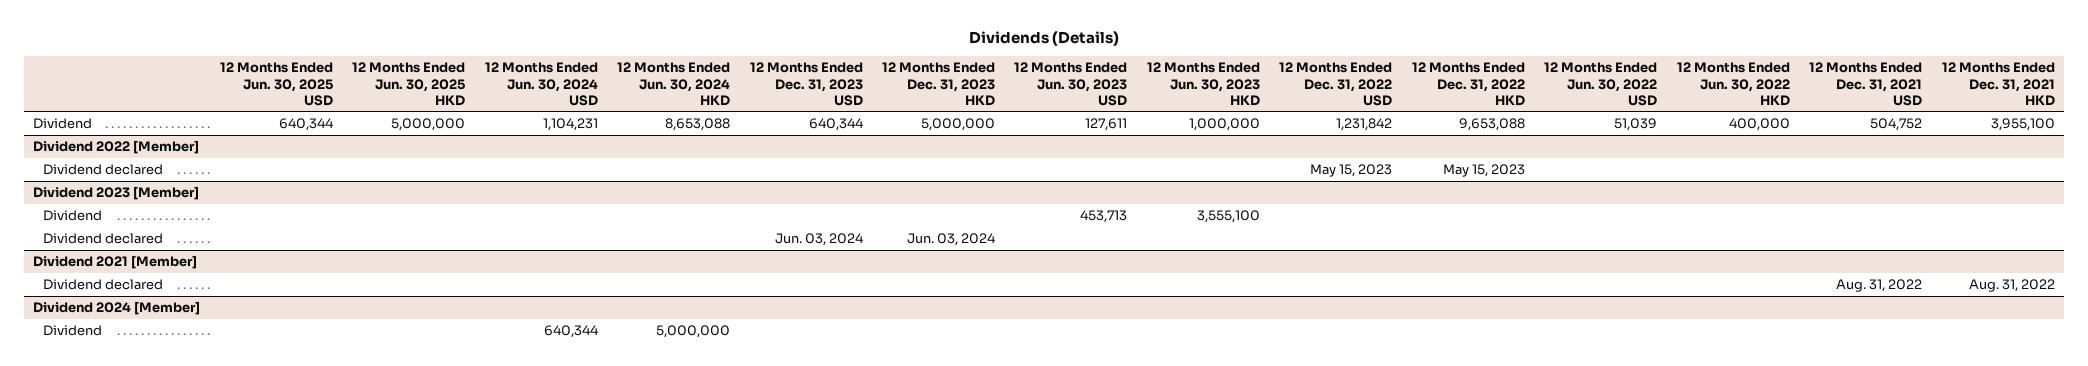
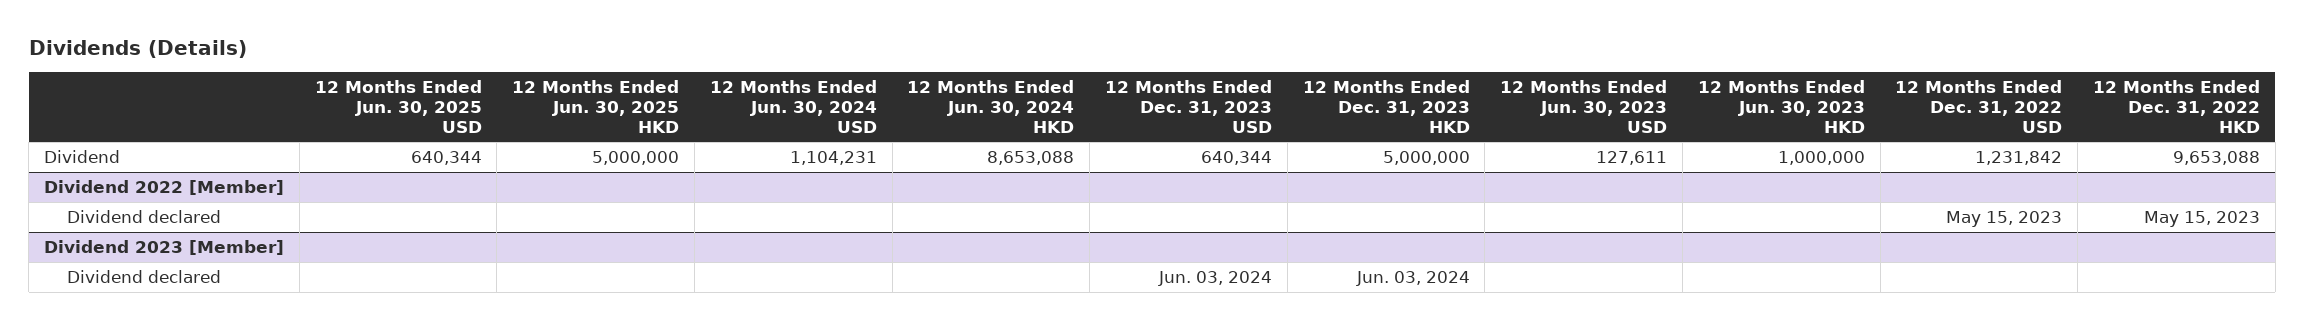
- | 12 Months Ended Jun. 30, 2025 USD | 12 Months Ended Jun. 30, 2025 HKD | 12 Months Ended Jun. 30, 2024 USD | 12 Months Ended Jun. 30, 2024 HKD | 12 Months Ended Dec. 31, 2023 USD | 12 Months Ended Dec. 31, 2023 HKD | 12 Months Ended Jun. 30, 2023 USD | 12 Months Ended Jun. 30, 2023 HKD | 12 Months Ended Dec. 31, 2022 USD | 12 Months Ended Dec. 31, 2022 HKD | 12 Months Ended Jun. 30, 2022 USD | 12 Months Ended Jun. 30, 2022 HKD | 12 Months Ended Dec. 31, 2021 USD | 12 Months Ended Dec. 31, 2021 HKD
+ | 12 Months Ended Jun. 30, 2025 USD | 12 Months Ended Jun. 30, 2025 HKD | 12 Months Ended Jun. 30, 2024 USD | 12 Months Ended Jun. 30, 2024 HKD | 12 Months Ended Dec. 31, 2023 USD | 12 Months Ended Dec. 31, 2023 HKD | 12 Months Ended Jun. 30, 2023 USD | 12 Months Ended Jun. 30, 2023 HKD | 12 Months Ended Dec. 31, 2022 USD | 12 Months Ended Dec. 31, 2022 HKD
@ Dividend 2023 [Member]
- Dividend | | | | | | | 453,713 | 3,555,100 | | | | | |
- Dividend 2021 [Member]
- Dividend declared | | | | | | | | | | | | | Aug. 31, 2022 | Aug. 31, 2022
- Dividend 2024 [Member]
- Dividend | | | 640,344 | 5,000,000 | | | | | | | | | |

